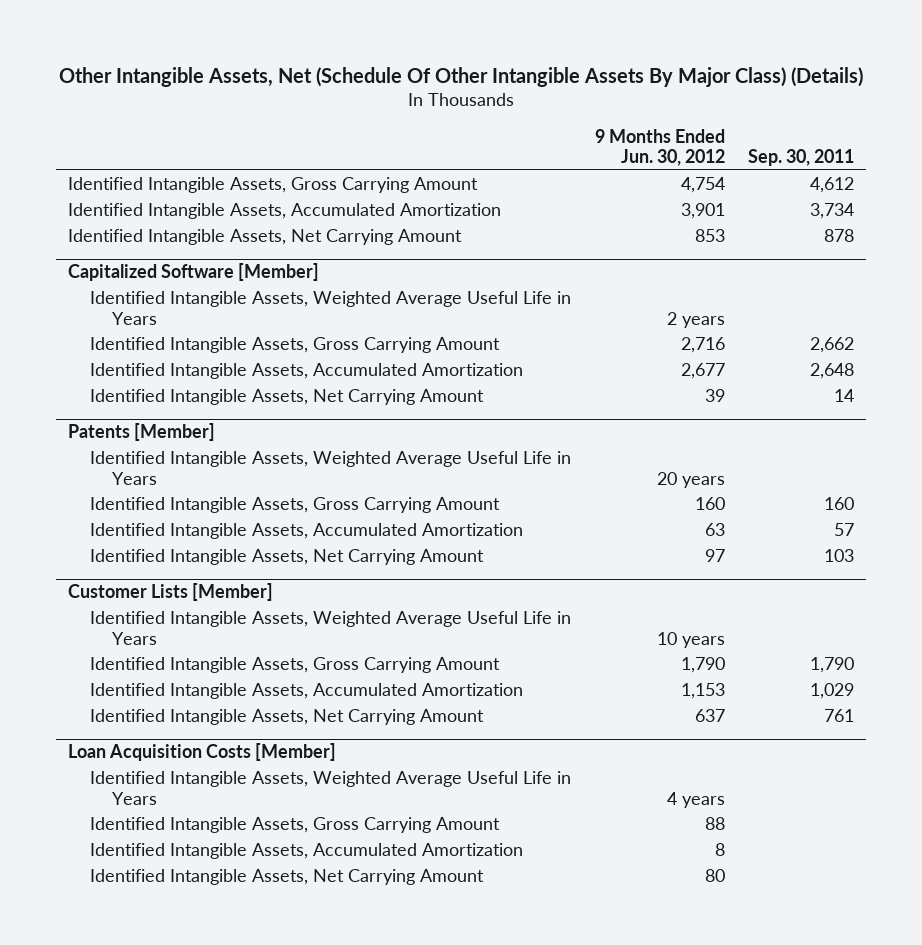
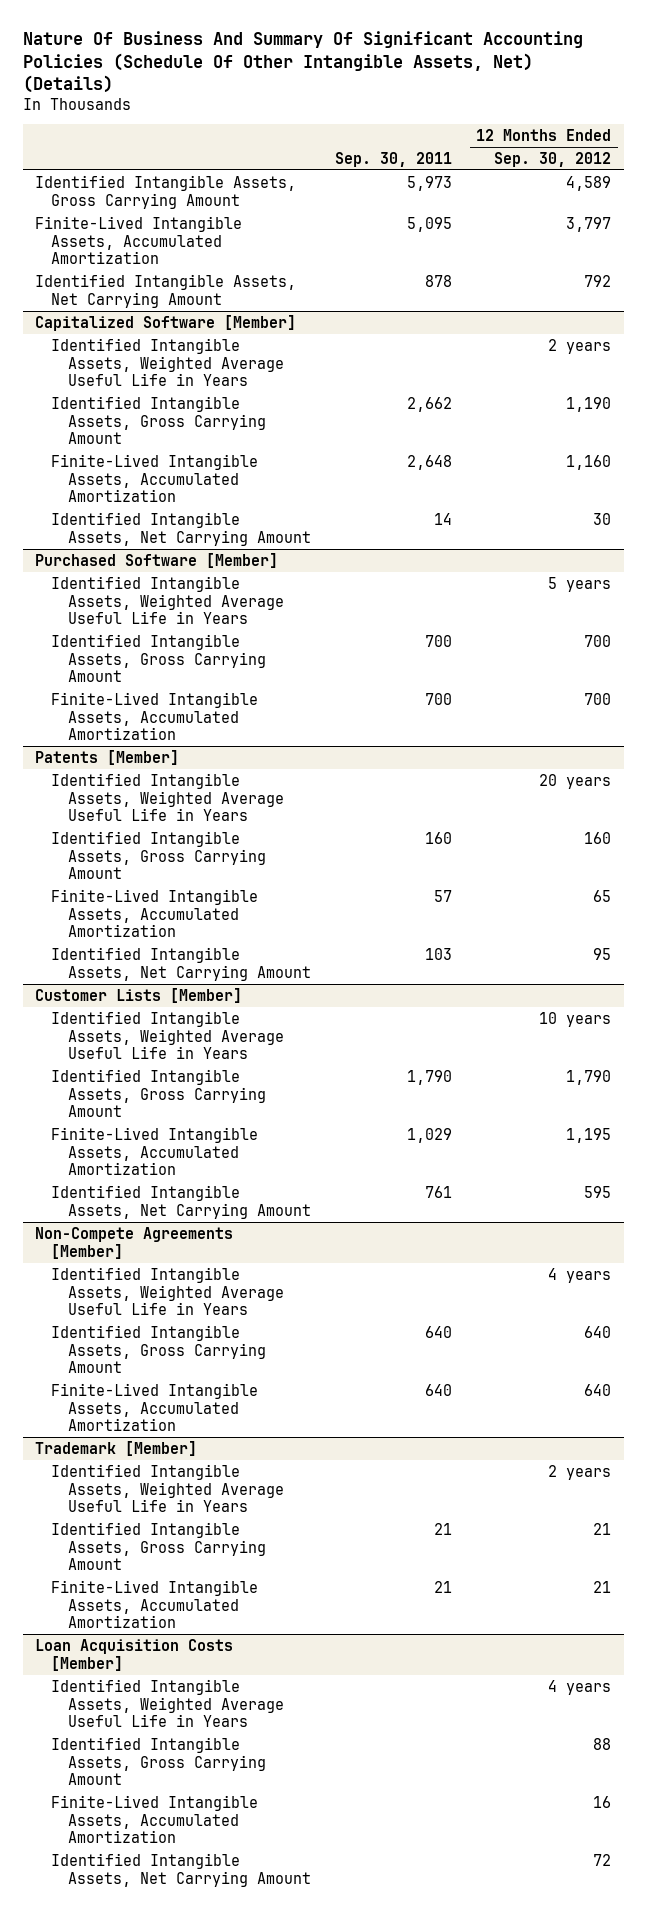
- Other Intangible Assets, Net (Schedule Of Other Intangible Assets By Major Class) (Details)
+ Nature Of Business And Summary Of Significant Accounting Policies (Schedule Of Other Intangible Assets, Net) (Details)
- | 9 Months Ended Jun. 30, 2012 | Sep. 30, 2011
+ | Sep. 30, 2011 | 12 Months Ended Sep. 30, 2012
- Identified Intangible Assets, Gross Carrying Amount | 4,754 | 4,612
- Identified Intangible Assets, Accumulated Amortization | 3,901 | 3,734
+ Identified Intangible Assets, Gross Carrying Amount | 5,973 | 4,589
+ Finite-Lived Intangible Assets, Accumulated Amortization | 5,095 | 3,797
@ Capitalized Software [Member]
- Identified Intangible Assets, Accumulated Amortization | 2,677 | 2,648
+ Finite-Lived Intangible Assets, Accumulated Amortization | 2,648 | 1,160
+ Purchased Software [Member]
+ Identified Intangible Assets, Weighted Average Useful Life in Years | | 5 years
+ Identified Intangible Assets, Gross Carrying Amount | 700 | 700
+ Finite-Lived Intangible Assets, Accumulated Amortization | 700 | 700
@ Patents [Member]
- Identified Intangible Assets, Accumulated Amortization | 63 | 57
+ Finite-Lived Intangible Assets, Accumulated Amortization | 57 | 65
@ Customer Lists [Member]
- Identified Intangible Assets, Accumulated Amortization | 1,153 | 1,029
+ Finite-Lived Intangible Assets, Accumulated Amortization | 1,029 | 1,195
+ Non-Compete Agreements [Member]
+ Identified Intangible Assets, Weighted Average Useful Life in Years | | 4 years
+ Identified Intangible Assets, Gross Carrying Amount | 640 | 640
+ Finite-Lived Intangible Assets, Accumulated Amortization | 640 | 640
+ Trademark [Member]
+ Identified Intangible Assets, Weighted Average Useful Life in Years | | 2 years
+ Identified Intangible Assets, Gross Carrying Amount | 21 | 21
+ Finite-Lived Intangible Assets, Accumulated Amortization | 21 | 21
@ Loan Acquisition Costs [Member]
- Identified Intangible Assets, Accumulated Amortization | 8 |
+ Finite-Lived Intangible Assets, Accumulated Amortization | | 16

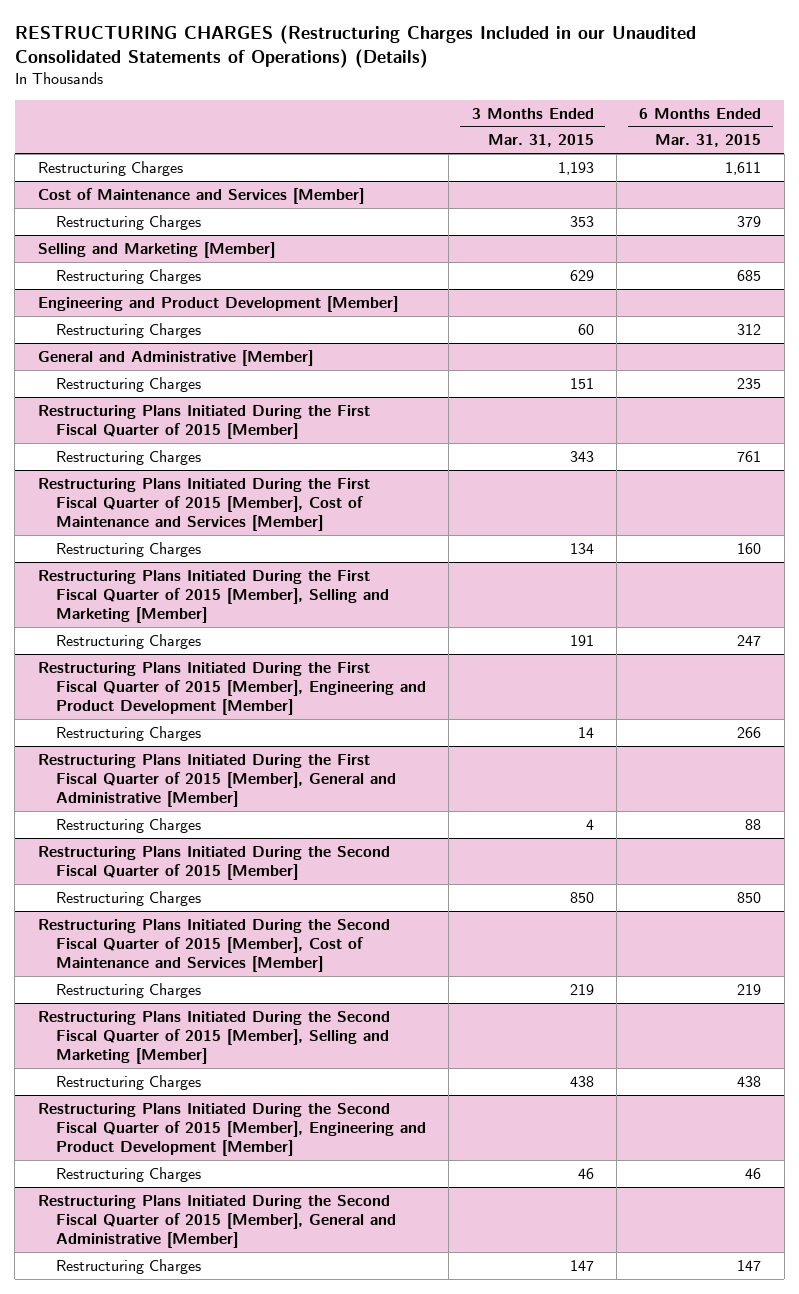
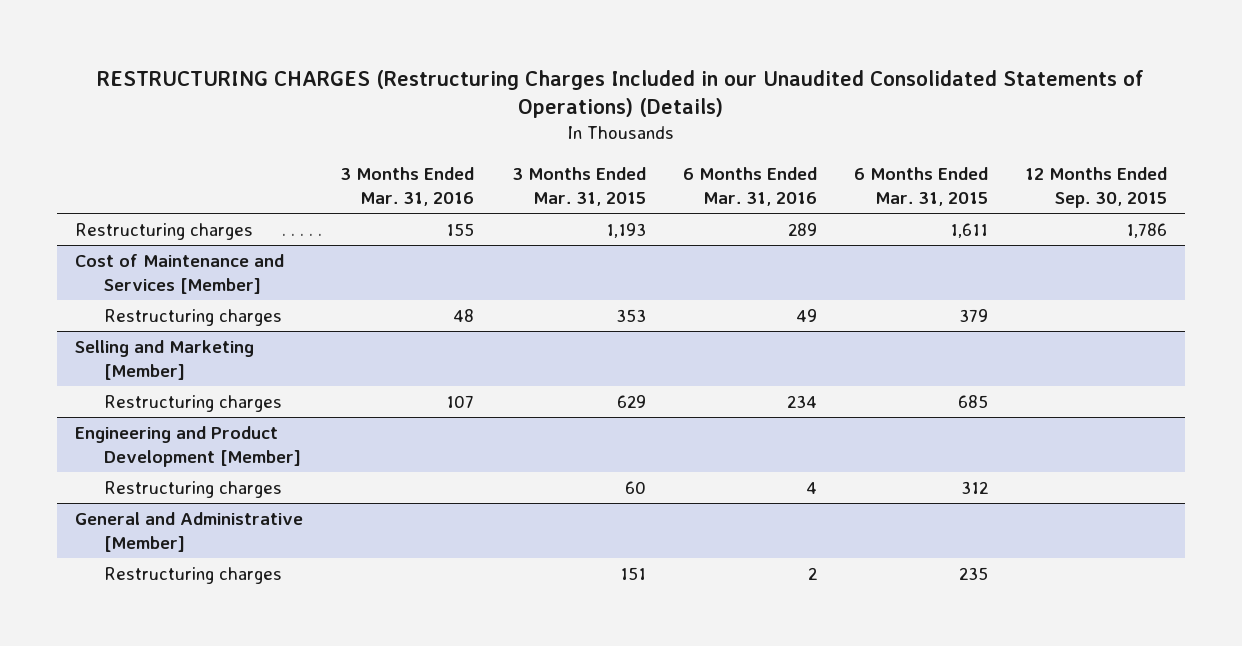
- | 3 Months Ended Mar. 31, 2015 | 6 Months Ended Mar. 31, 2015
+ | 3 Months Ended Mar. 31, 2016 | 3 Months Ended Mar. 31, 2015 | 6 Months Ended Mar. 31, 2016 | 6 Months Ended Mar. 31, 2015 | 12 Months Ended Sep. 30, 2015
- Restructuring Charges | 1,193 | 1,611
+ Restructuring charges | 155 | 1,193 | 289 | 1,611 | 1,786
@ Cost of Maintenance and Services [Member]
- Restructuring Charges | 353 | 379
+ Restructuring charges | 48 | 353 | 49 | 379 |
@ Selling and Marketing [Member]
- Restructuring Charges | 629 | 685
+ Restructuring charges | 107 | 629 | 234 | 685 |
@ Engineering and Product Development [Member]
- Restructuring Charges | 60 | 312
+ Restructuring charges | | 60 | 4 | 312 |
@ General and Administrative [Member]
- Restructuring Charges | 151 | 235
- Restructuring Plans Initiated During the First Fiscal Quarter of 2015 [Member]
- Restructuring Charges | 343 | 761
- Restructuring Plans Initiated During the First Fiscal Quarter of 2015 [Member], Cost of Maintenance and Services [Member]
- Restructuring Charges | 134 | 160
- Restructuring Plans Initiated During the First Fiscal Quarter of 2015 [Member], Selling and Marketing [Member]
- Restructuring Charges | 191 | 247
- Restructuring Plans Initiated During the First Fiscal Quarter of 2015 [Member], Engineering and Product Development [Member]
- Restructuring Charges | 14 | 266
- Restructuring Plans Initiated During the First Fiscal Quarter of 2015 [Member], General and Administrative [Member]
- Restructuring Charges | 4 | 88
- Restructuring Plans Initiated During the Second Fiscal Quarter of 2015 [Member]
- Restructuring Charges | 850 | 850
- Restructuring Plans Initiated During the Second Fiscal Quarter of 2015 [Member], Cost of Maintenance and Services [Member]
- Restructuring Charges | 219 | 219
- Restructuring Plans Initiated During the Second Fiscal Quarter of 2015 [Member], Selling and Marketing [Member]
- Restructuring Charges | 438 | 438
- Restructuring Plans Initiated During the Second Fiscal Quarter of 2015 [Member], Engineering and Product Development [Member]
- Restructuring Charges | 46 | 46
- Restructuring Plans Initiated During the Second Fiscal Quarter of 2015 [Member], General and Administrative [Member]
- Restructuring Charges | 147 | 147
@ General and Administrative [Member]
+ Restructuring charges | | 151 | 2 | 235 |

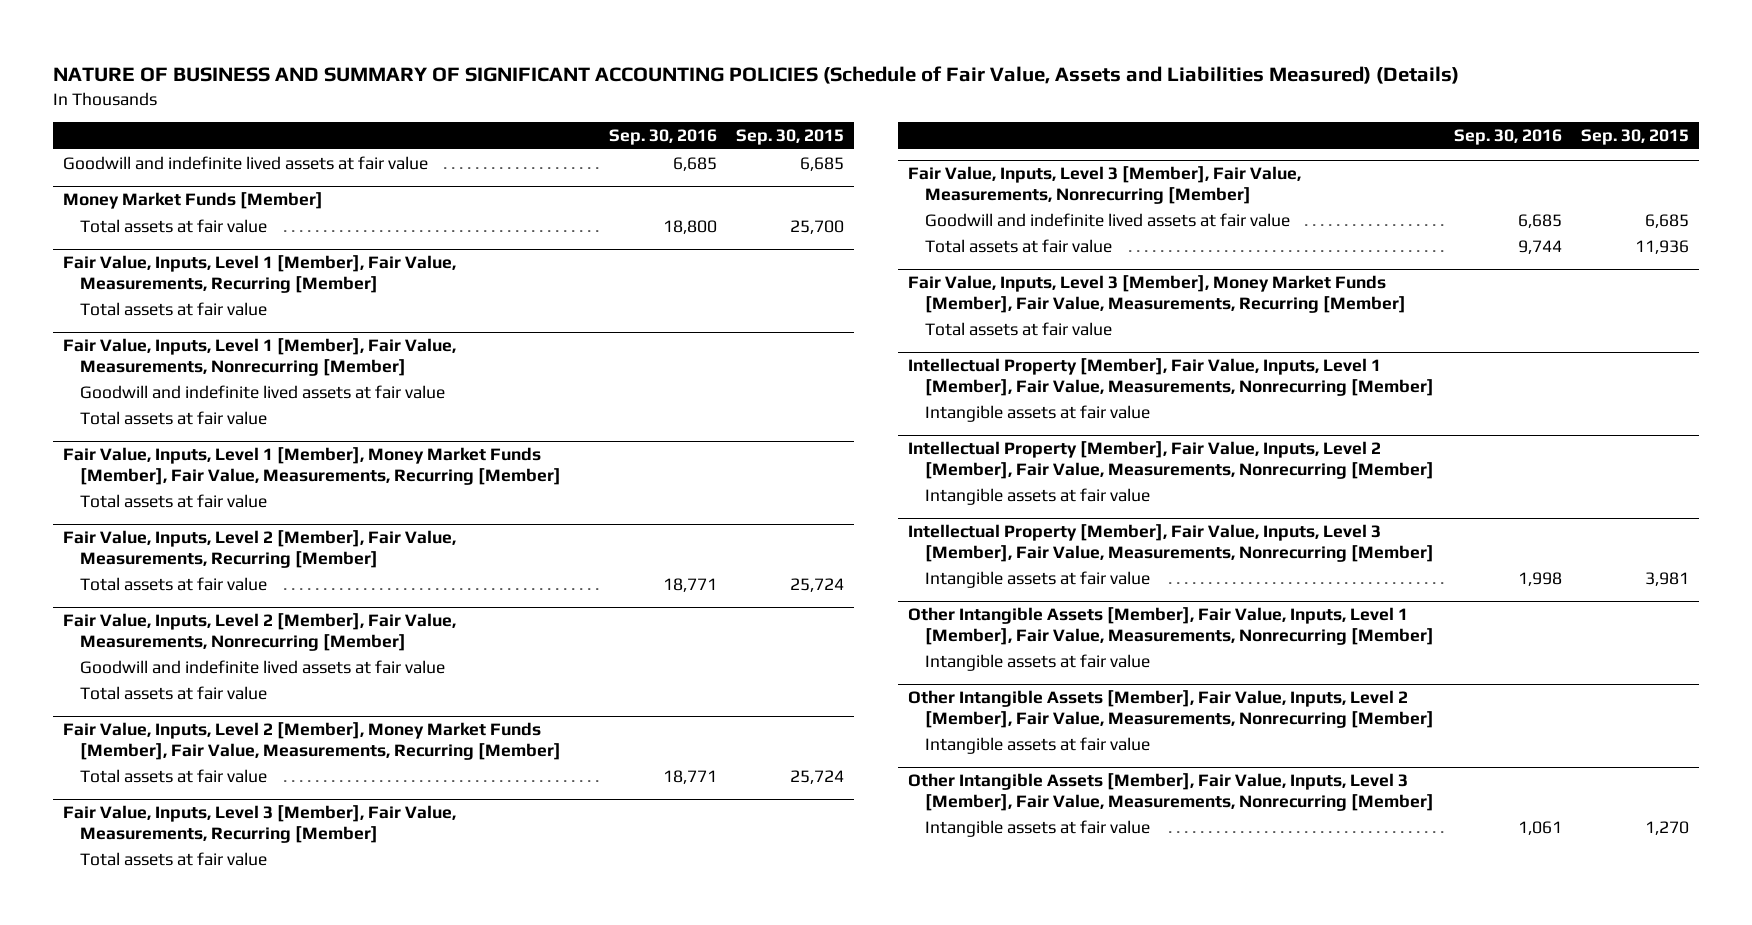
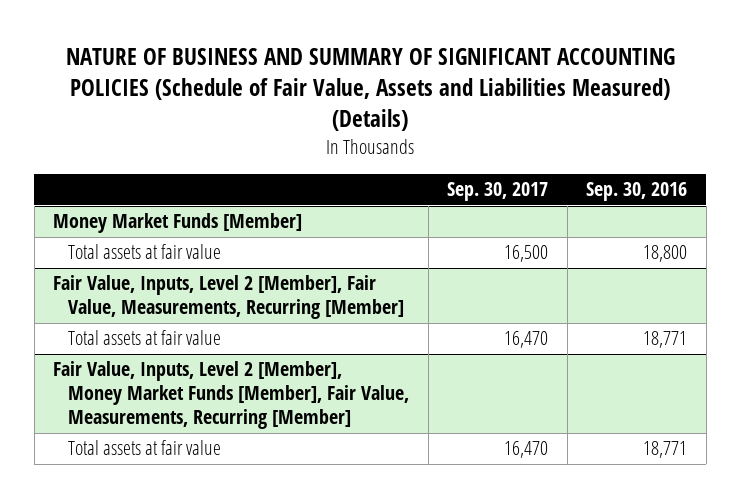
- | Sep. 30, 2016 | Sep. 30, 2015
+ | Sep. 30, 2017 | Sep. 30, 2016
- Goodwill and indefinite lived assets at fair value | 6,685 | 6,685
- Fair Value, Inputs, Level 1 [Member], Fair Value, Measurements, Recurring [Member]
- Total assets at fair value
- Fair Value, Inputs, Level 1 [Member], Fair Value, Measurements, Nonrecurring [Member]
- Goodwill and indefinite lived assets at fair value
- Total assets at fair value
- Fair Value, Inputs, Level 1 [Member], Money Market Funds [Member], Fair Value, Measurements, Recurring [Member]
- Total assets at fair value
- Fair Value, Inputs, Level 2 [Member], Fair Value, Measurements, Nonrecurring [Member]
- Goodwill and indefinite lived assets at fair value
- Total assets at fair value
- Fair Value, Inputs, Level 3 [Member], Fair Value, Measurements, Recurring [Member]
- Total assets at fair value
- Fair Value, Inputs, Level 3 [Member], Fair Value, Measurements, Nonrecurring [Member]
- Goodwill and indefinite lived assets at fair value | 6,685 | 6,685
- Total assets at fair value | 9,744 | 11,936
- Fair Value, Inputs, Level 3 [Member], Money Market Funds [Member], Fair Value, Measurements, Recurring [Member]
- Total assets at fair value
- Intellectual Property [Member], Fair Value, Inputs, Level 1 [Member], Fair Value, Measurements, Nonrecurring [Member]
- Intangible assets at fair value
- Intellectual Property [Member], Fair Value, Inputs, Level 2 [Member], Fair Value, Measurements, Nonrecurring [Member]
- Intangible assets at fair value
- Intellectual Property [Member], Fair Value, Inputs, Level 3 [Member], Fair Value, Measurements, Nonrecurring [Member]
- Intangible assets at fair value | 1,998 | 3,981
- Other Intangible Assets [Member], Fair Value, Inputs, Level 1 [Member], Fair Value, Measurements, Nonrecurring [Member]
- Intangible assets at fair value
- Other Intangible Assets [Member], Fair Value, Inputs, Level 2 [Member], Fair Value, Measurements, Nonrecurring [Member]
- Intangible assets at fair value
- Other Intangible Assets [Member], Fair Value, Inputs, Level 3 [Member], Fair Value, Measurements, Nonrecurring [Member]
- Intangible assets at fair value | 1,061 | 1,270

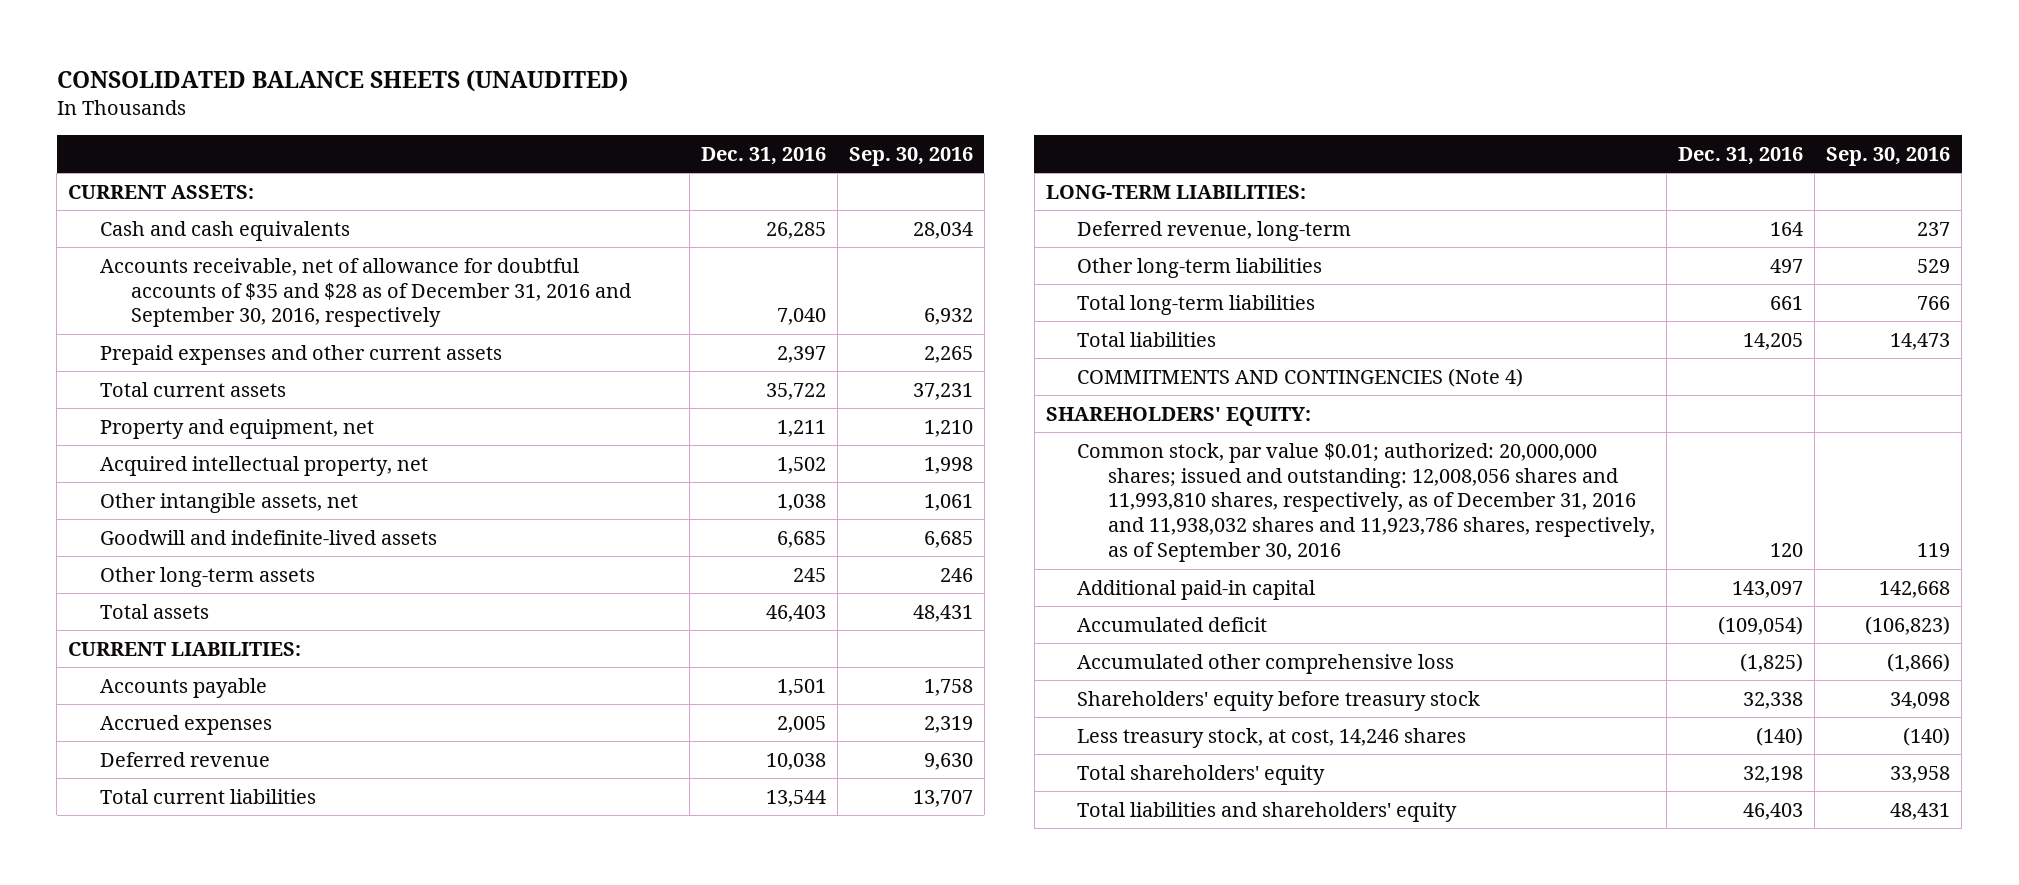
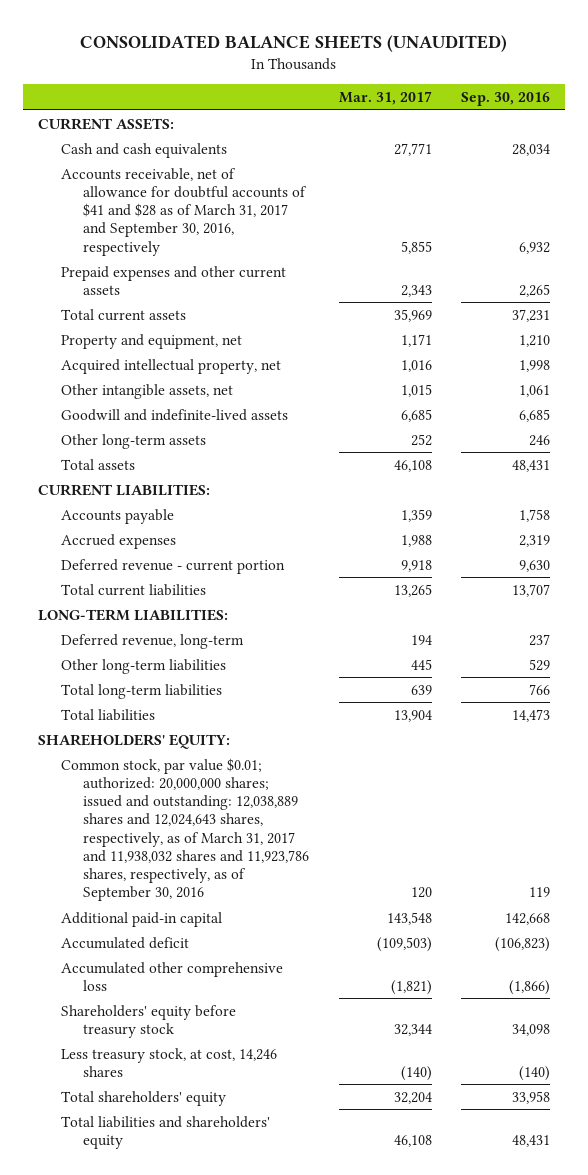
- | Dec. 31, 2016 | Sep. 30, 2016
+ | Mar. 31, 2017 | Sep. 30, 2016
- Accounts receivable, net of allowance for doubtful accounts of $35 and $28 as of December 31, 2016 and September 30, 2016, respectively | 7,040 | 6,932
+ Accounts receivable, net of allowance for doubtful accounts of $41 and $28 as of March 31, 2017 and September 30, 2016, respectively | 5,855 | 6,932
- Deferred revenue | 10,038 | 9,630
+ Deferred revenue - current portion | 9,918 | 9,630
- COMMITMENTS AND CONTINGENCIES (Note 4)
- Common stock, par value $0.01; authorized: 20,000,000 shares; issued and outstanding: 12,008,056 shares and 11,993,810 shares, respectively, as of December 31, 2016 and 11,938,032 shares and 11,923,786 shares, respectively, as of September 30, 2016 | 120 | 119
+ Common stock, par value $0.01; authorized: 20,000,000 shares; issued and outstanding: 12,038,889 shares and 12,024,643 shares, respectively, as of March 31, 2017 and 11,938,032 shares and 11,923,786 shares, respectively, as of September 30, 2016 | 120 | 119

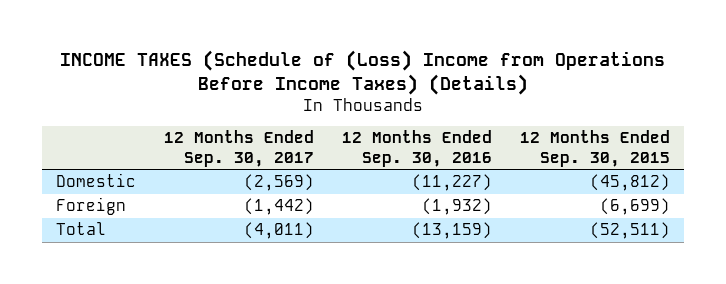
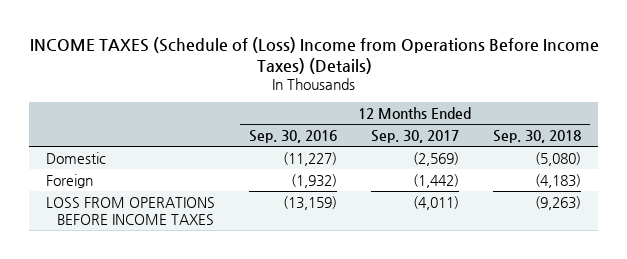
- | 12 Months Ended Sep. 30, 2017 | 12 Months Ended Sep. 30, 2016 | 12 Months Ended Sep. 30, 2015
+ | 12 Months Ended Sep. 30, 2016 | 12 Months Ended Sep. 30, 2017 | 12 Months Ended Sep. 30, 2018
- Total | (4,011) | (13,159) | (52,511)
+ LOSS FROM OPERATIONS BEFORE INCOME TAXES | (13,159) | (4,011) | (9,263)

